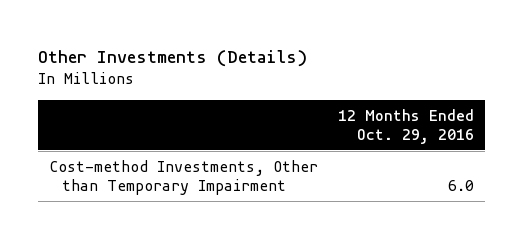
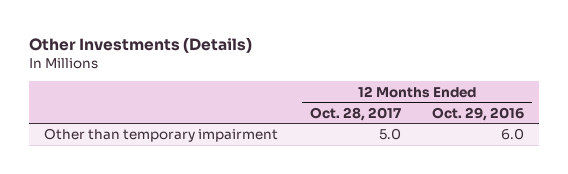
- | 12 Months Ended Oct. 29, 2016
+ | 12 Months Ended Oct. 28, 2017 | 12 Months Ended Oct. 29, 2016
- Cost-method Investments, Other than Temporary Impairment | 6.0
+ Other than temporary impairment | 5.0 | 6.0

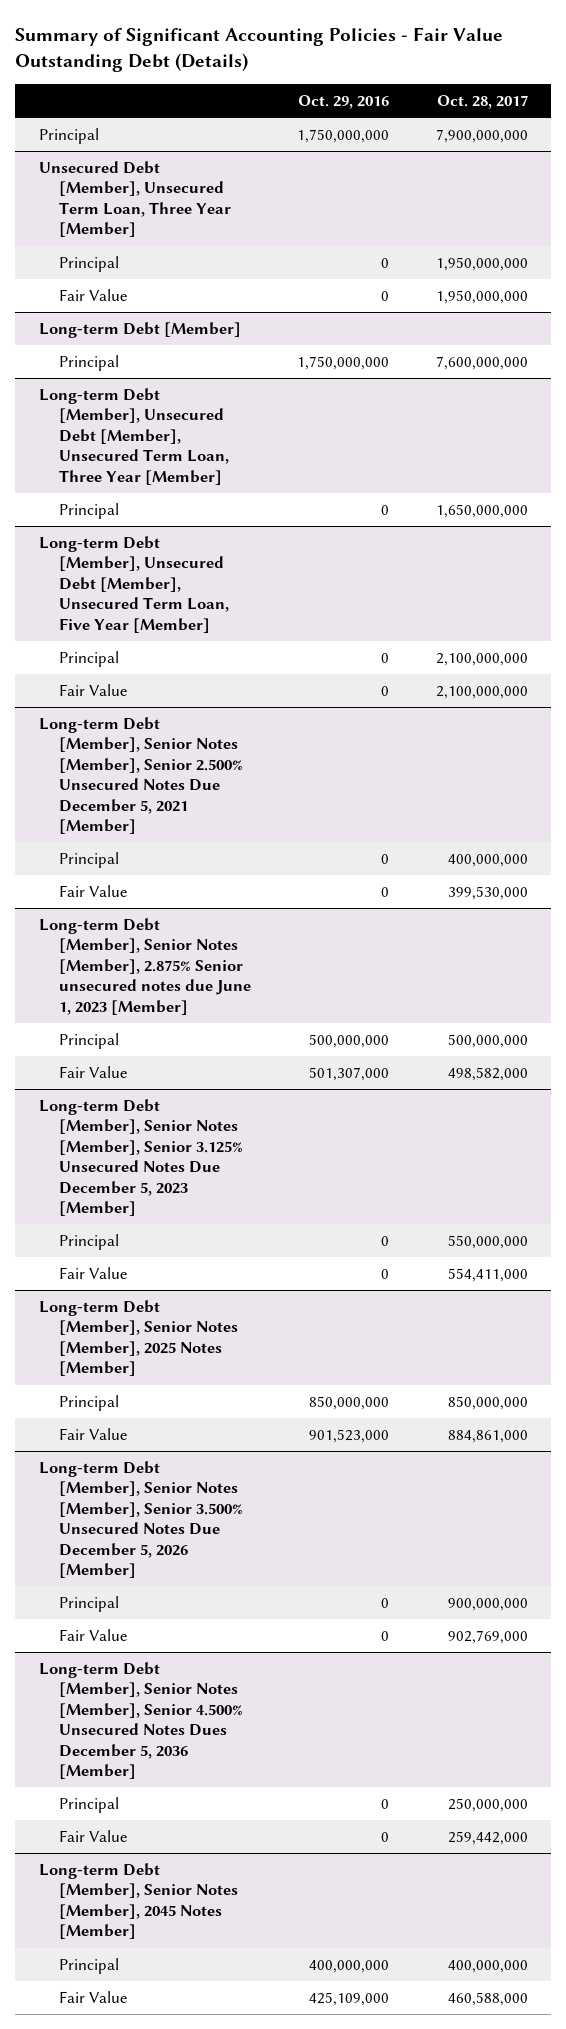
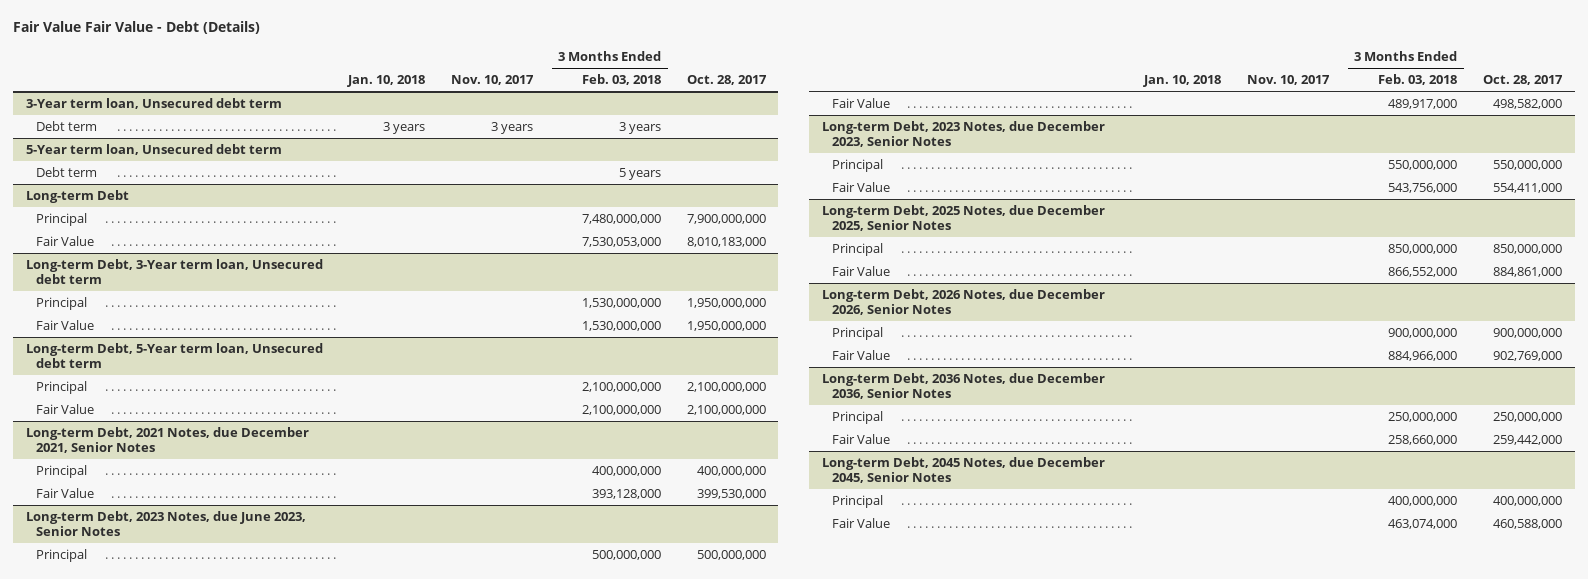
- Summary of Significant Accounting Policies - Fair Value Outstanding Debt (Details)
+ Fair Value Fair Value - Debt (Details)
- | Oct. 29, 2016 | Oct. 28, 2017
+ | Jan. 10, 2018 | Nov. 10, 2017 | 3 Months Ended Feb. 03, 2018 | Oct. 28, 2017
+ 3-Year term loan, Unsecured debt term
+ Debt term | 3 years | 3 years | 3 years |
+ 5-Year term loan, Unsecured debt term
+ Debt term | | | 5 years |
+ Long-term Debt
- Unsecured Debt [Member], Unsecured Term Loan, Three Year [Member]
+ Fair Value | | | 7,530,053,000 | 8,010,183,000
+ Long-term Debt, 3-Year term loan, Unsecured debt term
- Long-term Debt [Member]
- Principal | 1,750,000,000 | 7,600,000,000
- Long-term Debt [Member], Unsecured Debt [Member], Unsecured Term Loan, Three Year [Member]
- Principal | 0 | 1,650,000,000
- Long-term Debt [Member], Unsecured Debt [Member], Unsecured Term Loan, Five Year [Member]
+ Long-term Debt, 5-Year term loan, Unsecured debt term
- Long-term Debt [Member], Senior Notes [Member], Senior 2.500% Unsecured Notes Due December 5, 2021 [Member]
+ Long-term Debt, 2021 Notes, due December 2021, Senior Notes
- Long-term Debt [Member], Senior Notes [Member], 2.875% Senior unsecured notes due June 1, 2023 [Member]
+ Long-term Debt, 2023 Notes, due June 2023, Senior Notes
- Long-term Debt [Member], Senior Notes [Member], Senior 3.125% Unsecured Notes Due December 5, 2023 [Member]
+ Long-term Debt, 2023 Notes, due December 2023, Senior Notes
- Long-term Debt [Member], Senior Notes [Member], 2025 Notes [Member]
+ Long-term Debt, 2025 Notes, due December 2025, Senior Notes
- Long-term Debt [Member], Senior Notes [Member], Senior 3.500% Unsecured Notes Due December 5, 2026 [Member]
+ Long-term Debt, 2026 Notes, due December 2026, Senior Notes
- Long-term Debt [Member], Senior Notes [Member], Senior 4.500% Unsecured Notes Dues December 5, 2036 [Member]
+ Long-term Debt, 2036 Notes, due December 2036, Senior Notes
- Long-term Debt [Member], Senior Notes [Member], 2045 Notes [Member]
+ Long-term Debt, 2045 Notes, due December 2045, Senior Notes

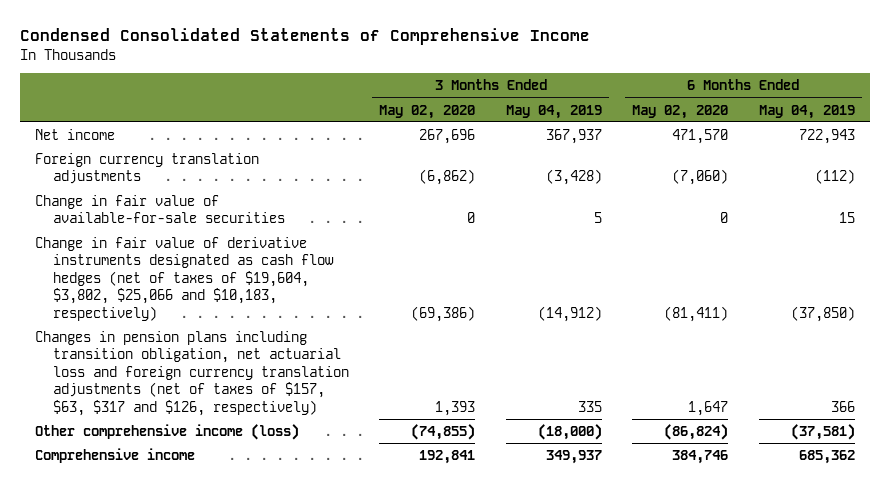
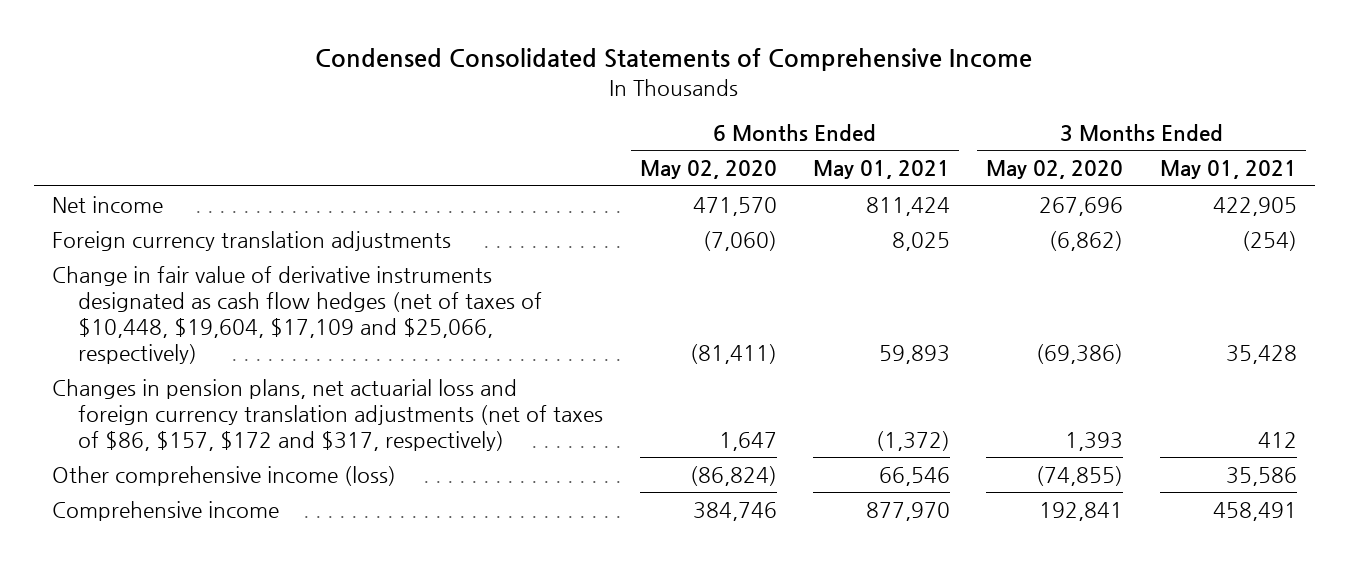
- | 3 Months Ended May 02, 2020 | 3 Months Ended May 04, 2019 | 6 Months Ended May 02, 2020 | 6 Months Ended May 04, 2019
+ | 6 Months Ended May 02, 2020 | 6 Months Ended May 01, 2021 | 3 Months Ended May 02, 2020 | 3 Months Ended May 01, 2021
- Change in fair value of available-for-sale securities | 0 | 5 | 0 | 15
- Change in fair value of derivative instruments designated as cash flow hedges (net of taxes of $19,604, $3,802, $25,066 and $10,183, respectively) | (69,386) | (14,912) | (81,411) | (37,850)
- Changes in pension plans including transition obligation, net actuarial loss and foreign currency translation adjustments (net of taxes of $157, $63, $317 and $126, respectively) | 1,393 | 335 | 1,647 | 366
+ Change in fair value of derivative instruments designated as cash flow hedges (net of taxes of $10,448, $19,604, $17,109 and $25,066, respectively) | (81,411) | 59,893 | (69,386) | 35,428
+ Changes in pension plans, net actuarial loss and foreign currency translation adjustments (net of taxes of $86, $157, $172 and $317, respectively) | 1,647 | (1,372) | 1,393 | 412

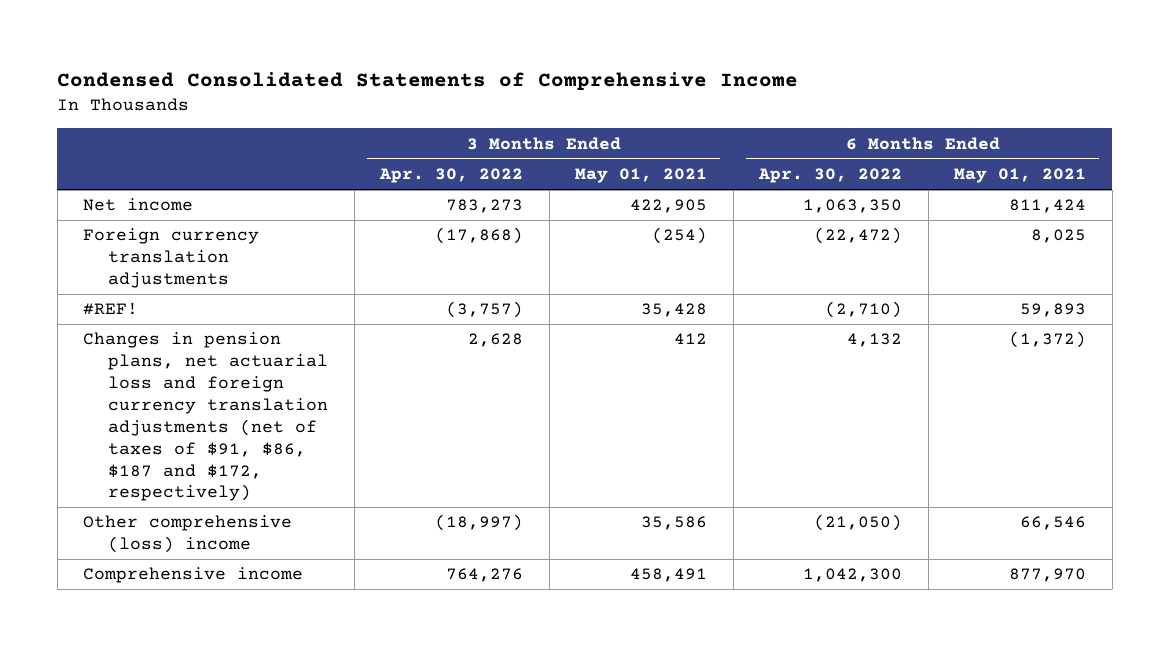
- | 6 Months Ended May 02, 2020 | 6 Months Ended May 01, 2021 | 3 Months Ended May 02, 2020 | 3 Months Ended May 01, 2021
+ | 3 Months Ended Apr. 30, 2022 | 3 Months Ended May 01, 2021 | 6 Months Ended Apr. 30, 2022 | 6 Months Ended May 01, 2021
- Change in fair value of derivative instruments designated as cash flow hedges (net of taxes of $10,448, $19,604, $17,109 and $25,066, respectively) | (81,411) | 59,893 | (69,386) | 35,428
- Changes in pension plans, net actuarial loss and foreign currency translation adjustments (net of taxes of $86, $157, $172 and $317, respectively) | 1,647 | (1,372) | 1,393 | 412
- Other comprehensive income (loss) | (86,824) | 66,546 | (74,855) | 35,586
+ #REF! | (3,757) | 35,428 | (2,710) | 59,893
+ Changes in pension plans, net actuarial loss and foreign currency translation adjustments (net of taxes of $91, $86, $187 and $172, respectively) | 2,628 | 412 | 4,132 | (1,372)
+ Other comprehensive (loss) income | (18,997) | 35,586 | (21,050) | 66,546

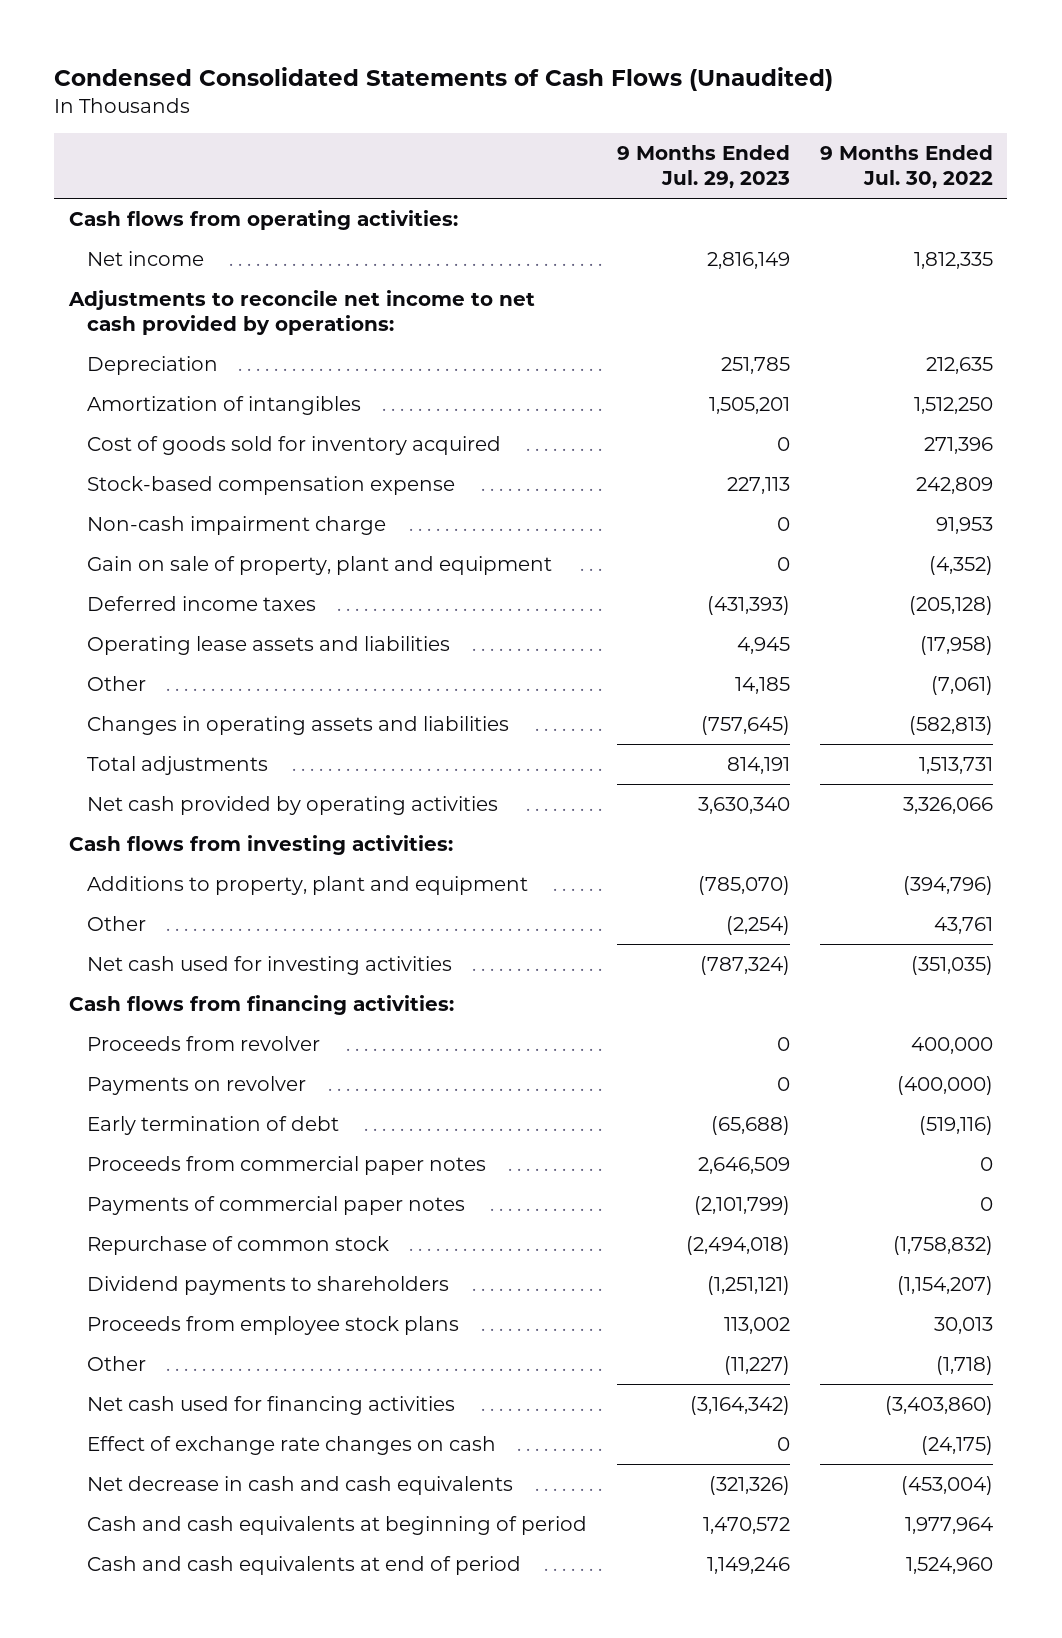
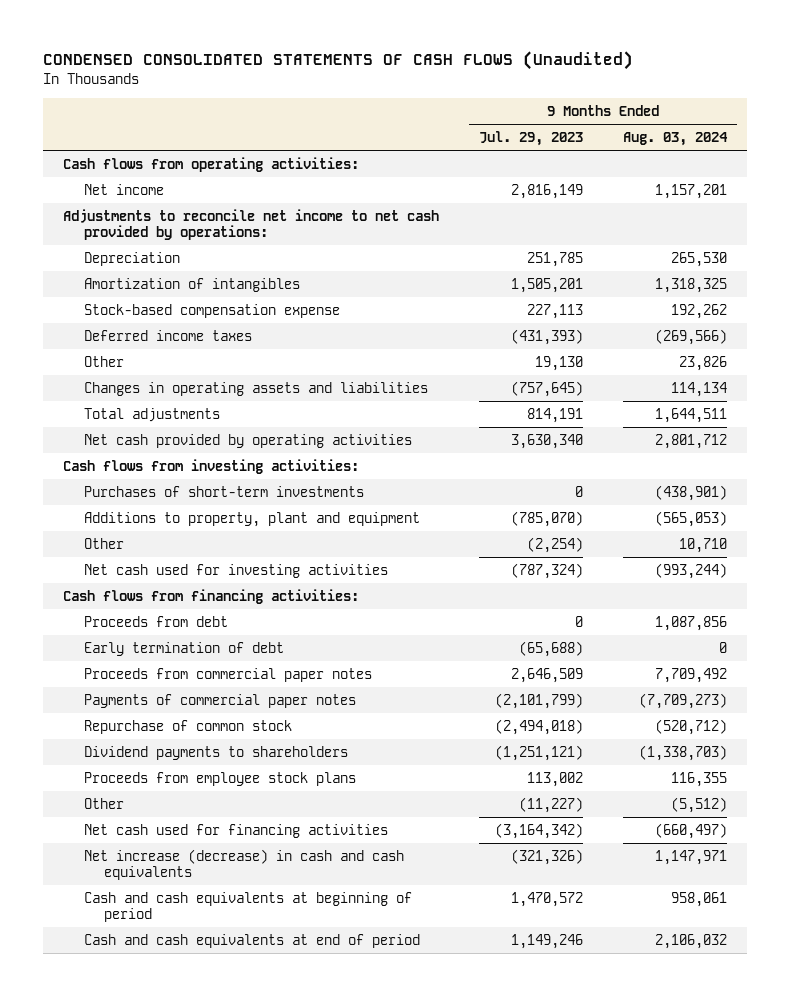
- Condensed Consolidated Statements of Cash Flows (Unaudited)
+ CONDENSED CONSOLIDATED STATEMENTS OF CASH FLOWS (Unaudited)
- | 9 Months Ended Jul. 29, 2023 | 9 Months Ended Jul. 30, 2022
+ | 9 Months Ended Jul. 29, 2023 | 9 Months Ended Aug. 03, 2024
- Cost of goods sold for inventory acquired | 0 | 271,396
- Non-cash impairment charge | 0 | 91,953
- Gain on sale of property, plant and equipment | 0 | (4,352)
- Operating lease assets and liabilities | 4,945 | (17,958)
- Other | 14,185 | (7,061)
+ Other | 19,130 | 23,826
+ Purchases of short-term investments | 0 | (438,901)
- Proceeds from revolver | 0 | 400,000
- Payments on revolver | 0 | (400,000)
+ Proceeds from debt | 0 | 1,087,856
- Effect of exchange rate changes on cash | 0 | (24,175)
- Net decrease in cash and cash equivalents | (321,326) | (453,004)
+ Net increase (decrease) in cash and cash equivalents | (321,326) | 1,147,971

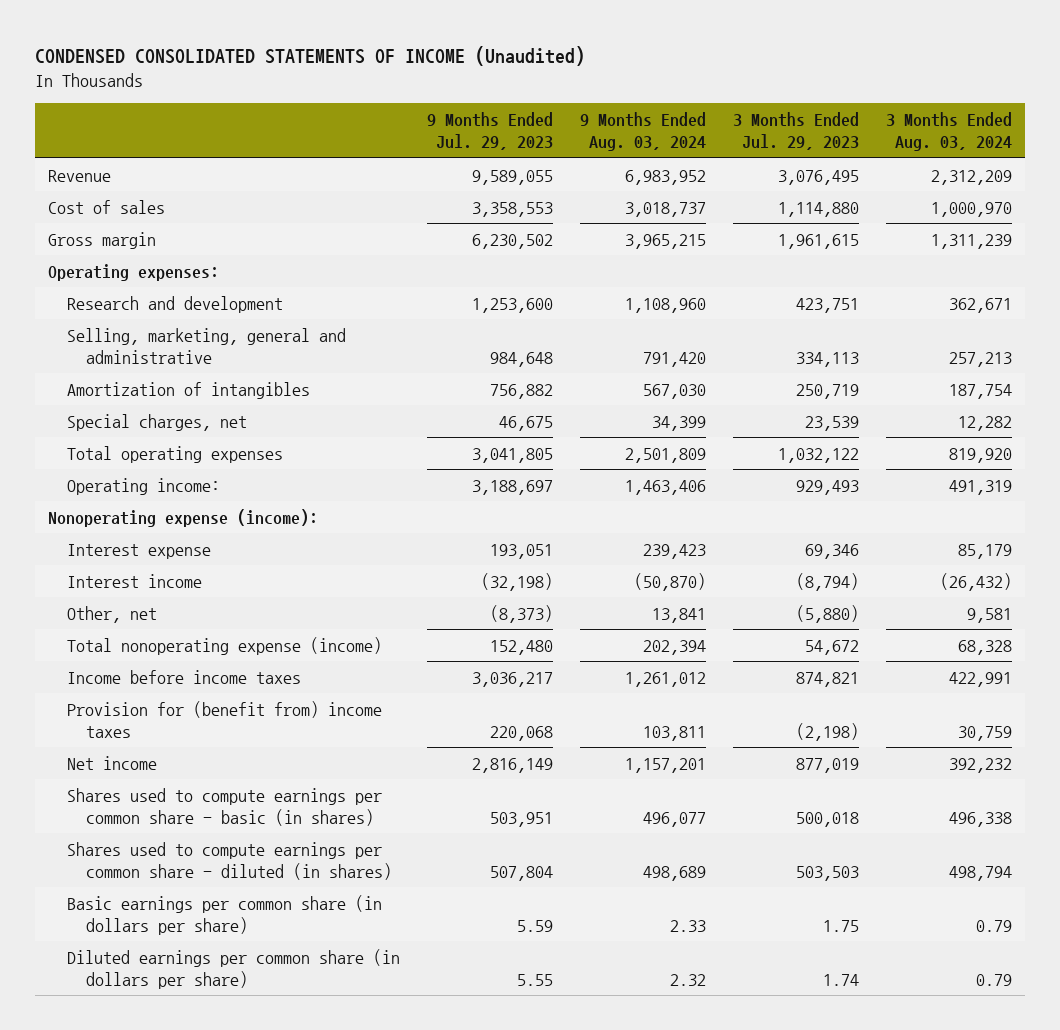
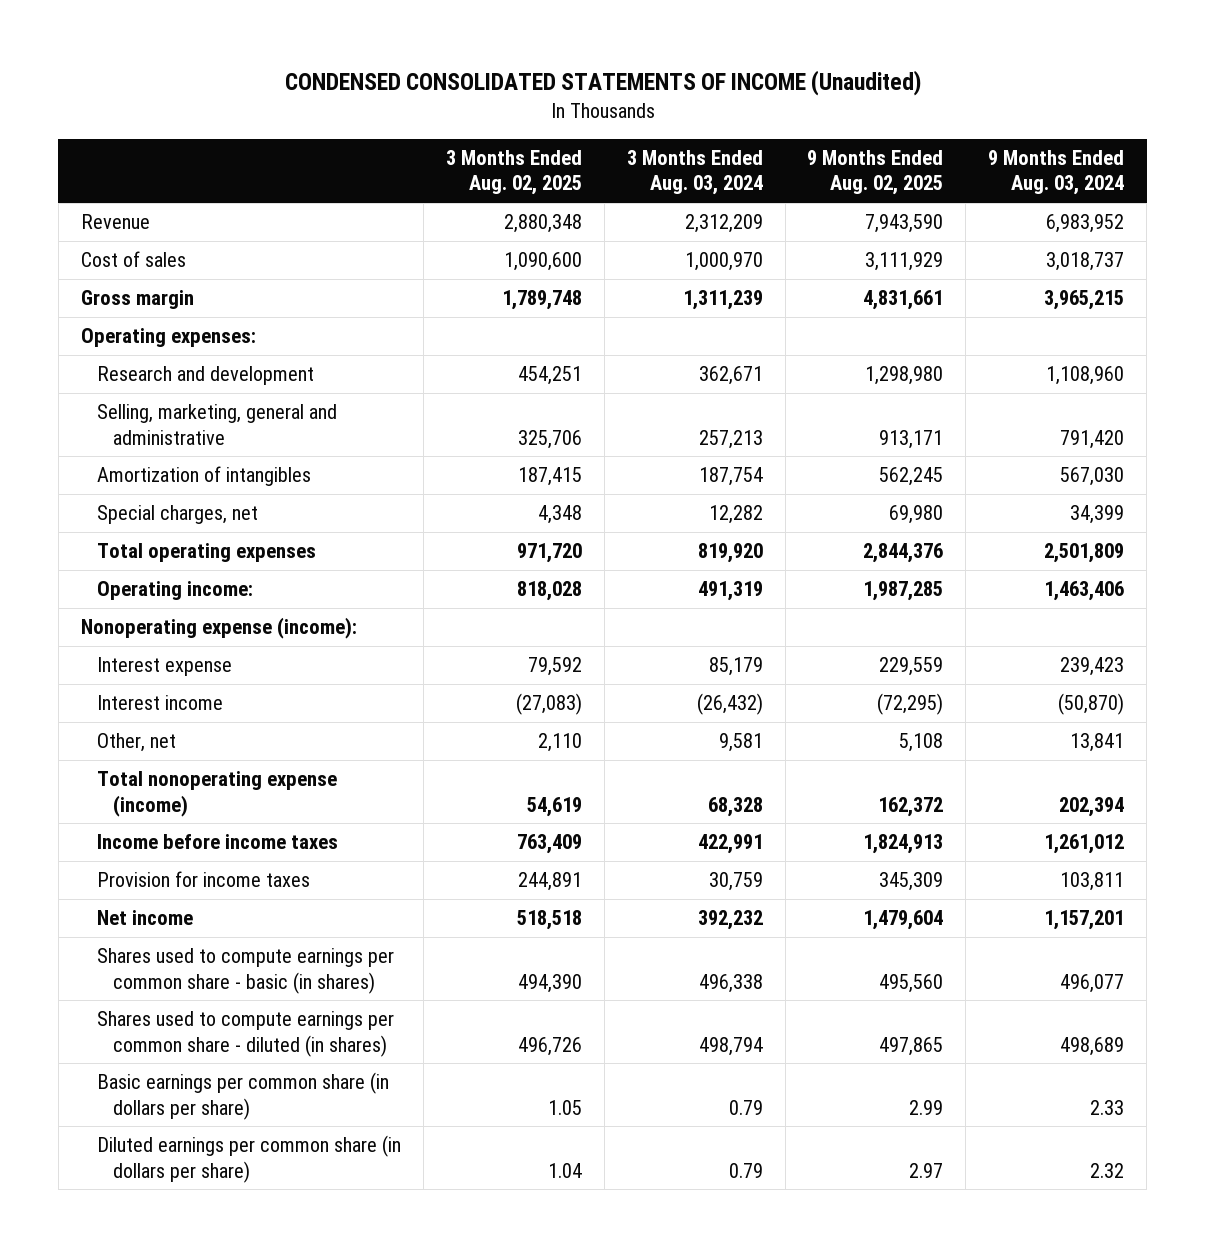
- | 9 Months Ended Jul. 29, 2023 | 9 Months Ended Aug. 03, 2024 | 3 Months Ended Jul. 29, 2023 | 3 Months Ended Aug. 03, 2024
+ | 3 Months Ended Aug. 02, 2025 | 3 Months Ended Aug. 03, 2024 | 9 Months Ended Aug. 02, 2025 | 9 Months Ended Aug. 03, 2024
- Provision for (benefit from) income taxes | 220,068 | 103,811 | (2,198) | 30,759
+ Provision for income taxes | 244,891 | 30,759 | 345,309 | 103,811

